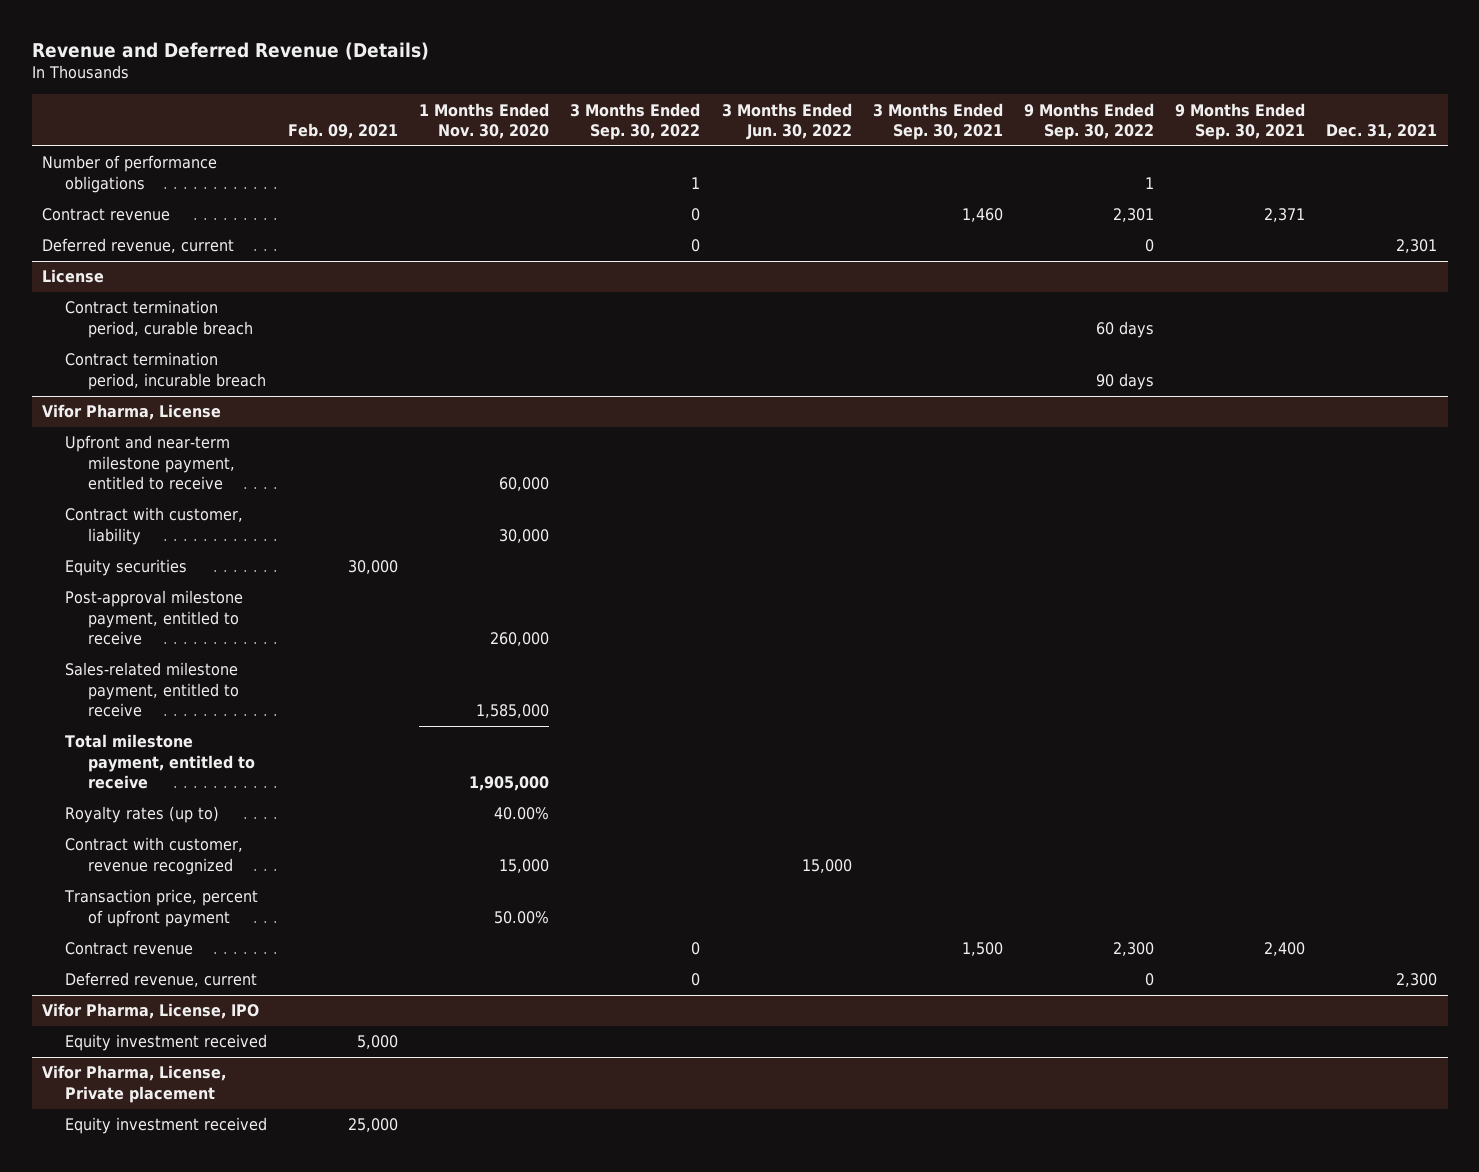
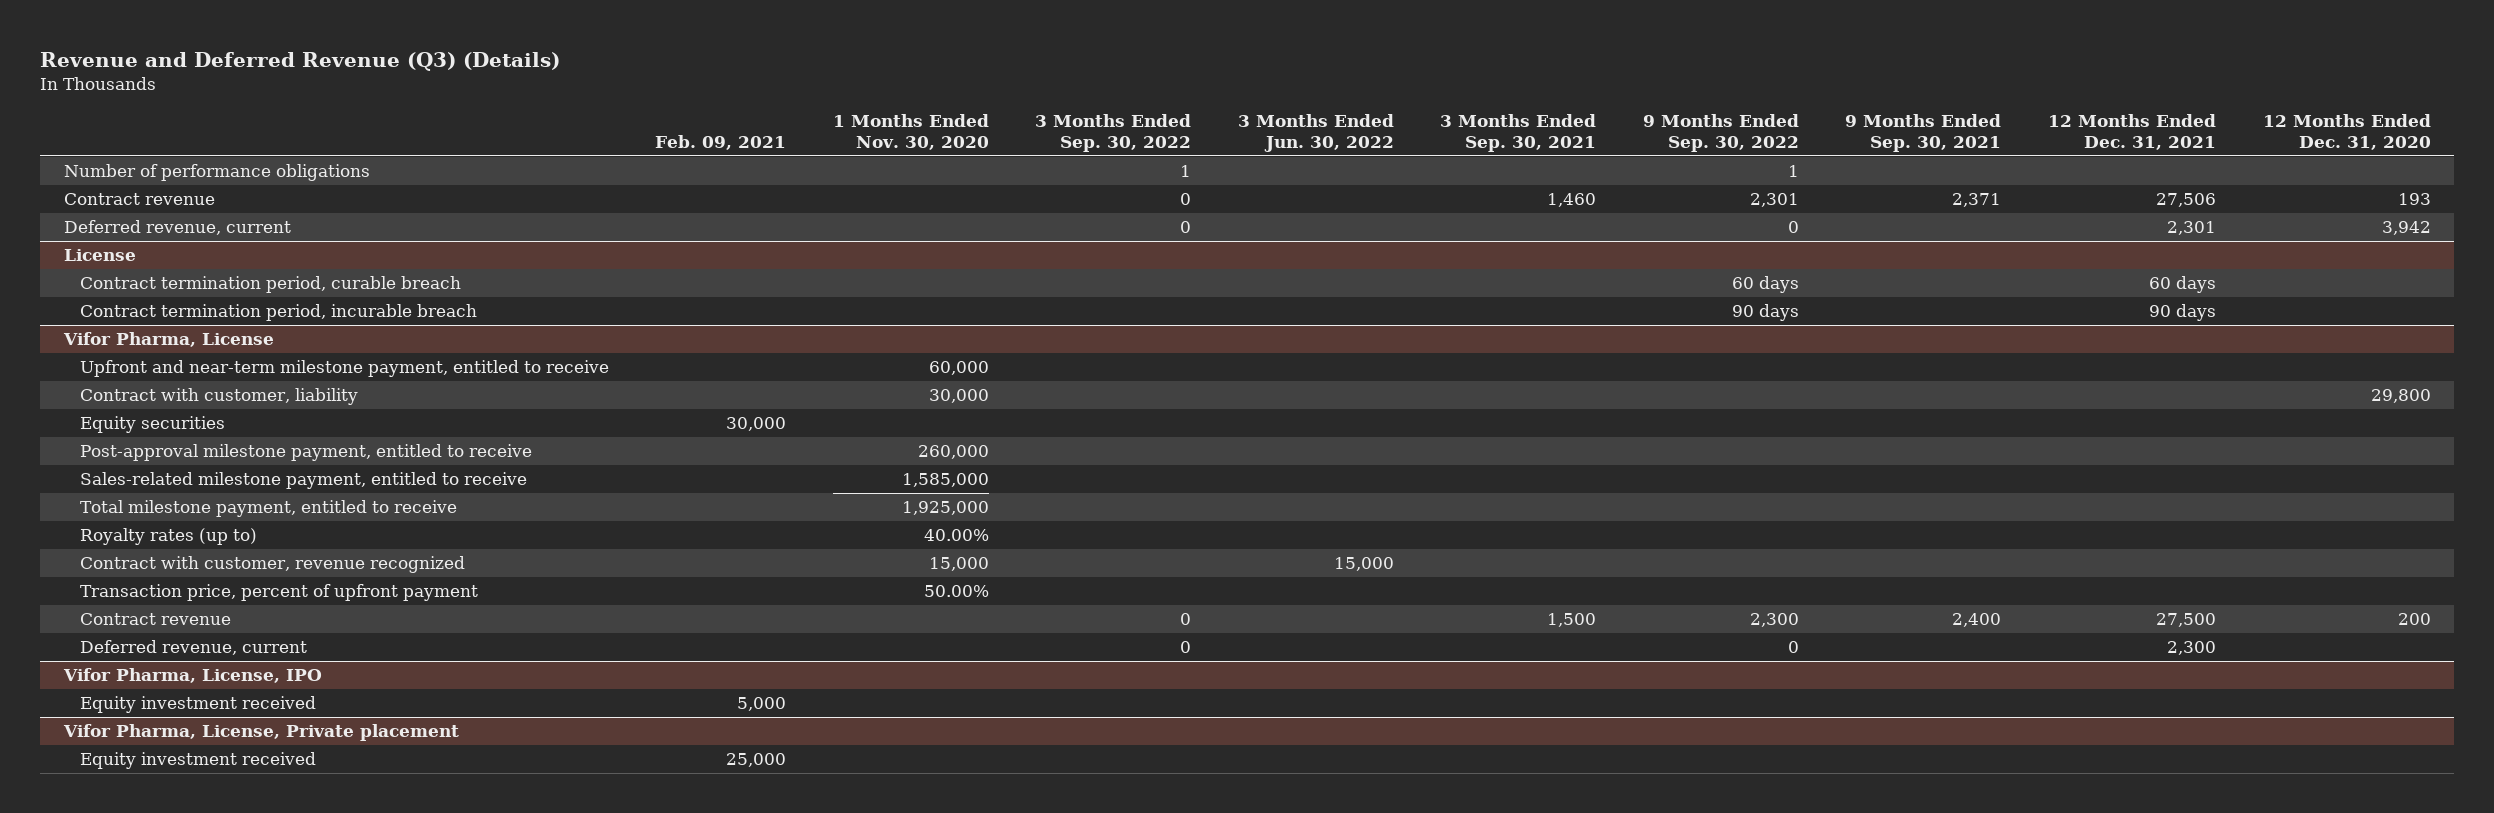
- Revenue and Deferred Revenue (Details)
+ Revenue and Deferred Revenue (Q3) (Details)
- | Feb. 09, 2021 | 1 Months Ended Nov. 30, 2020 | 3 Months Ended Sep. 30, 2022 | 3 Months Ended Jun. 30, 2022 | 3 Months Ended Sep. 30, 2021 | 9 Months Ended Sep. 30, 2022 | 9 Months Ended Sep. 30, 2021 | Dec. 31, 2021
+ | Feb. 09, 2021 | 1 Months Ended Nov. 30, 2020 | 3 Months Ended Sep. 30, 2022 | 3 Months Ended Jun. 30, 2022 | 3 Months Ended Sep. 30, 2021 | 9 Months Ended Sep. 30, 2022 | 9 Months Ended Sep. 30, 2021 | 12 Months Ended Dec. 31, 2021 | 12 Months Ended Dec. 31, 2020
@ Vifor Pharma, License
- Total milestone payment, entitled to receive | | 1,905,000 | | | | | |
+ Total milestone payment, entitled to receive | | 1,925,000 | | | | | | |

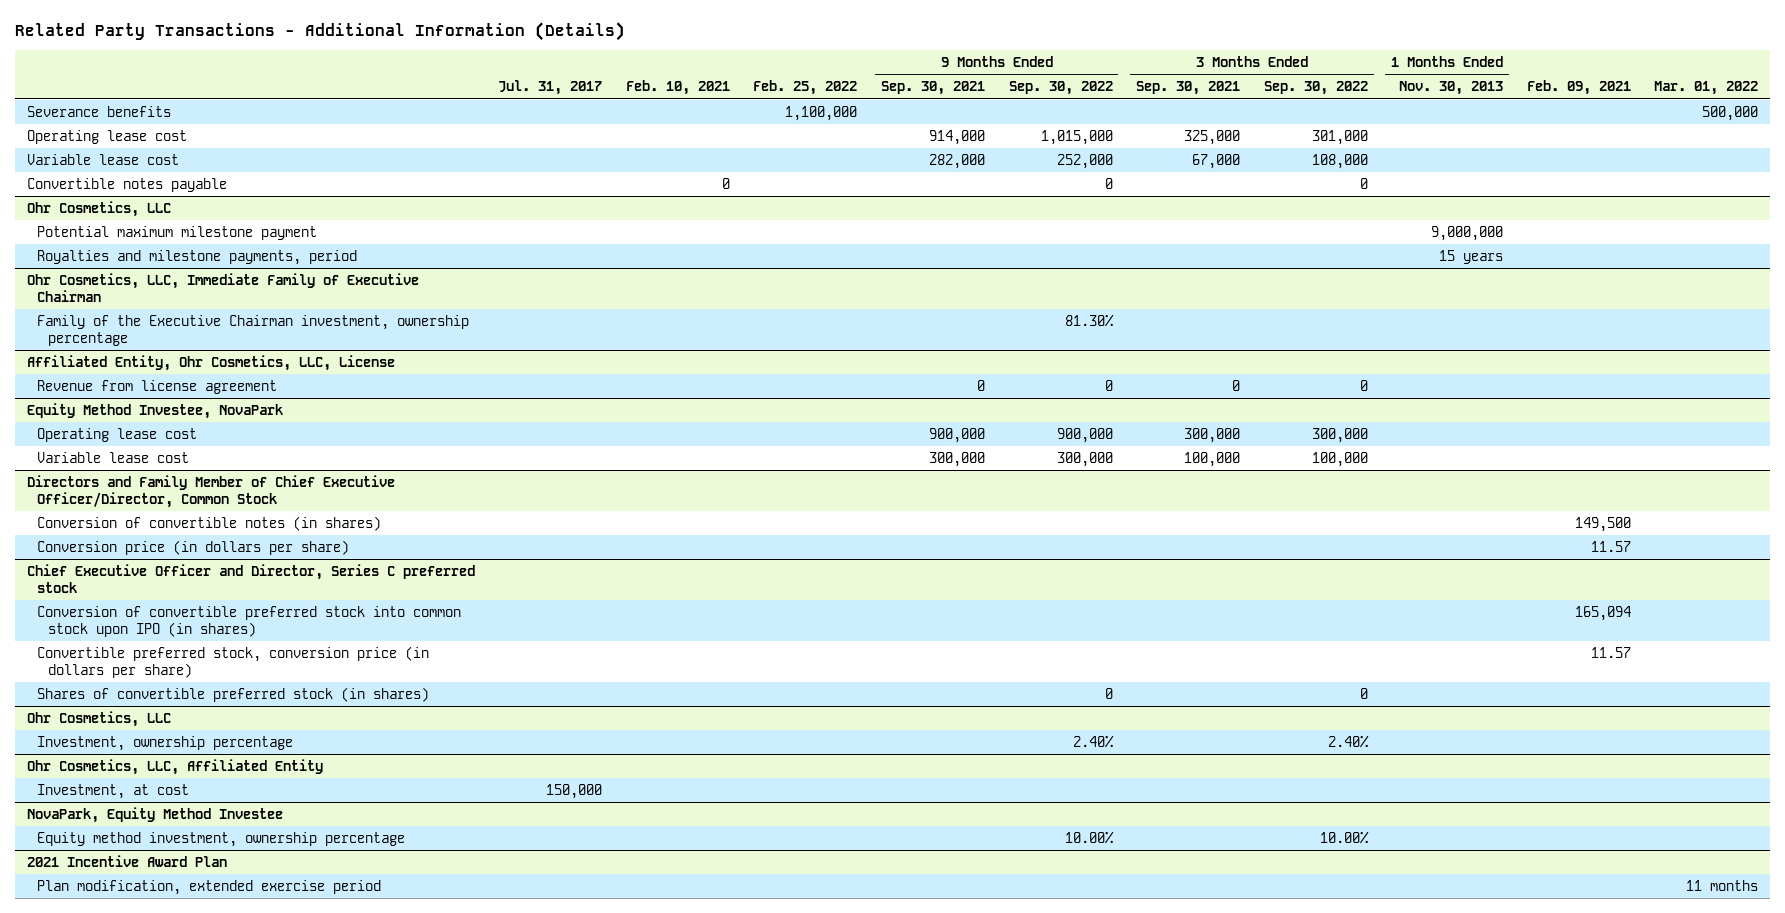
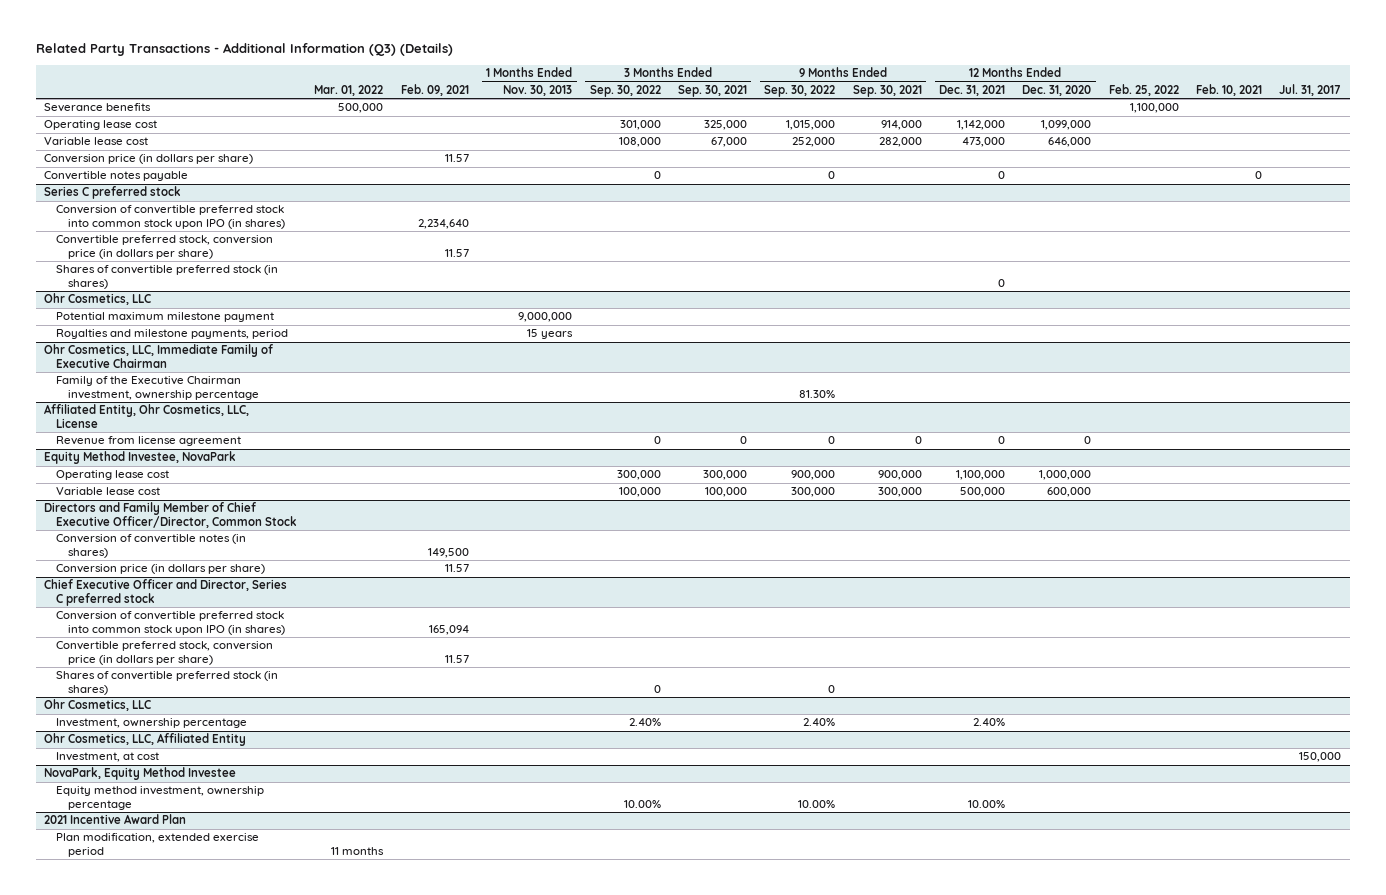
- Related Party Transactions - Additional Information (Details)
+ Related Party Transactions - Additional Information (Q3) (Details)
- | Jul. 31, 2017 | Feb. 10, 2021 | Feb. 25, 2022 | 9 Months Ended Sep. 30, 2021 | 9 Months Ended Sep. 30, 2022 | 3 Months Ended Sep. 30, 2021 | 3 Months Ended Sep. 30, 2022 | 1 Months Ended Nov. 30, 2013 | Feb. 09, 2021 | Mar. 01, 2022
+ | Mar. 01, 2022 | Feb. 09, 2021 | 1 Months Ended Nov. 30, 2013 | 3 Months Ended Sep. 30, 2022 | 3 Months Ended Sep. 30, 2021 | 9 Months Ended Sep. 30, 2022 | 9 Months Ended Sep. 30, 2021 | 12 Months Ended Dec. 31, 2021 | 12 Months Ended Dec. 31, 2020 | Feb. 25, 2022 | Feb. 10, 2021 | Jul. 31, 2017
+ Conversion price (in dollars per share) | | 11.57 | | | | | | | | | |
+ Series C preferred stock
+ Conversion of convertible preferred stock into common stock upon IPO (in shares) | | 2,234,640 | | | | | | | | | |
+ Convertible preferred stock, conversion price (in dollars per share) | | 11.57 | | | | | | | | | |
+ Shares of convertible preferred stock (in shares) | | | | | | | | 0 | | | |

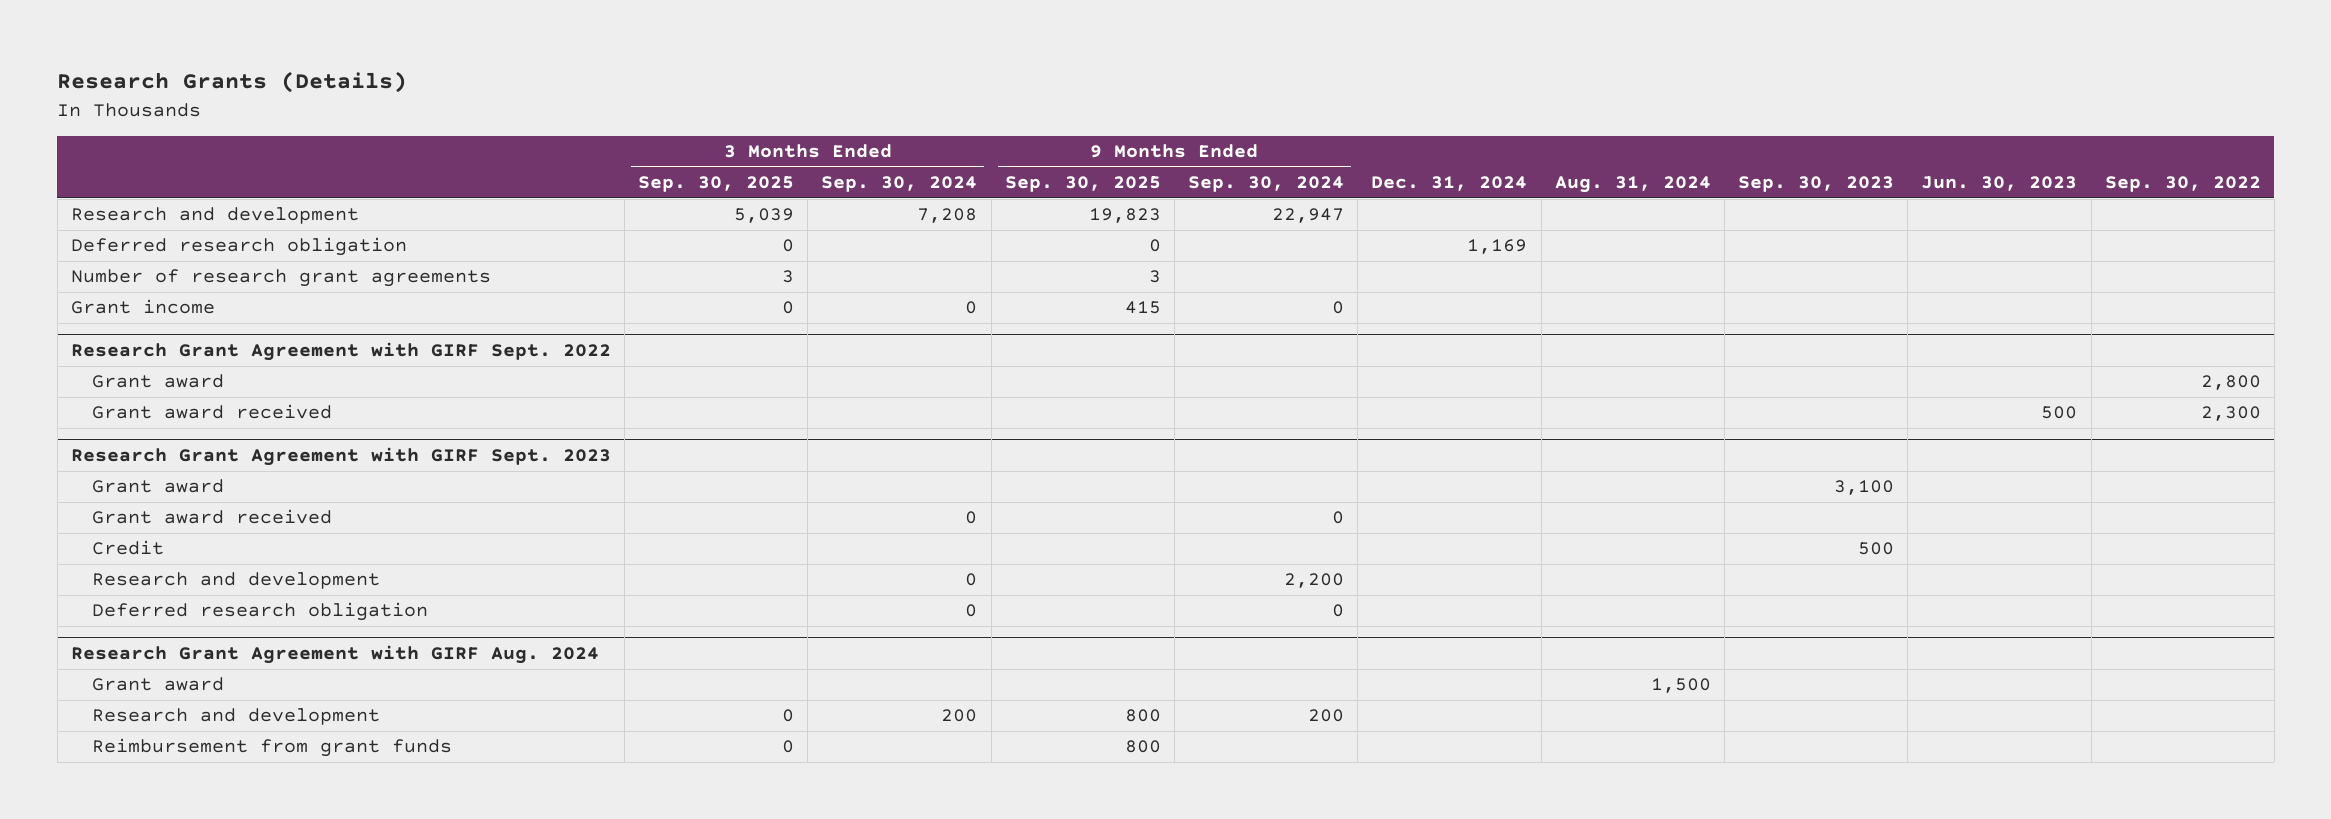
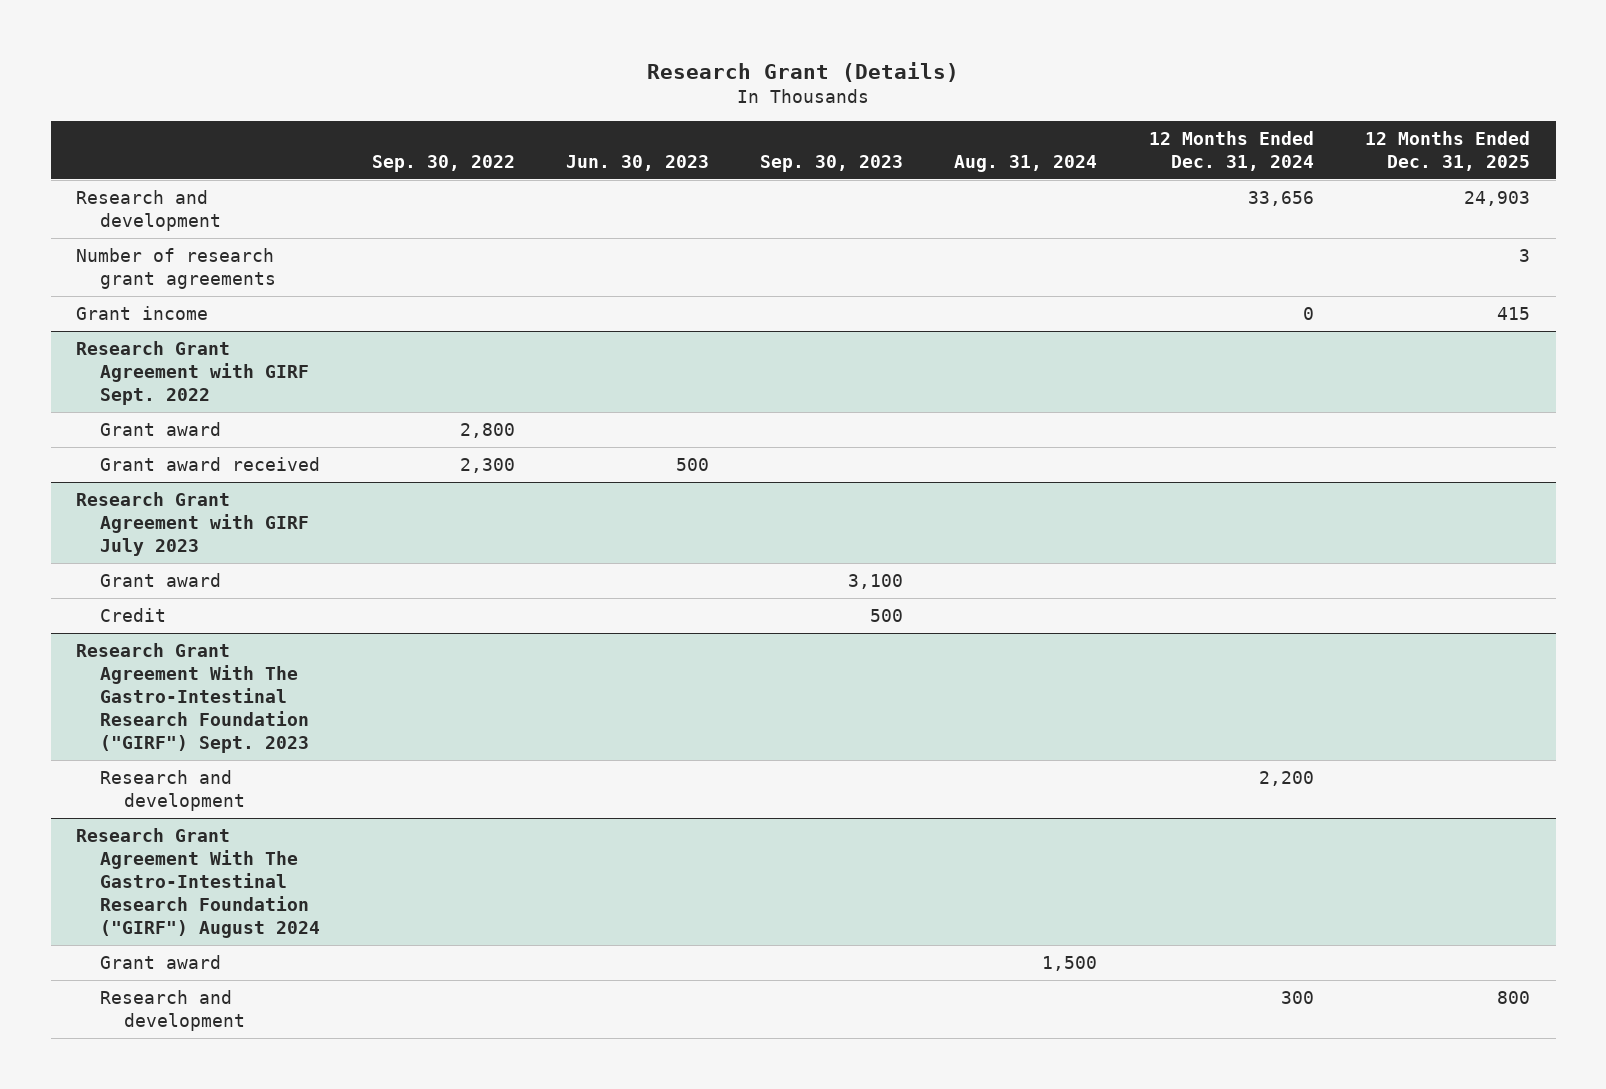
- Research Grants (Details)
+ Research Grant (Details)
- | 3 Months Ended Sep. 30, 2025 | 3 Months Ended Sep. 30, 2024 | 9 Months Ended Sep. 30, 2025 | 9 Months Ended Sep. 30, 2024 | Dec. 31, 2024 | Aug. 31, 2024 | Sep. 30, 2023 | Jun. 30, 2023 | Sep. 30, 2022
+ | Sep. 30, 2022 | Jun. 30, 2023 | Sep. 30, 2023 | Aug. 31, 2024 | 12 Months Ended Dec. 31, 2024 | 12 Months Ended Dec. 31, 2025
- Deferred research obligation | 0 | | 0 | | 1,169 | | | |
- Research Grant Agreement with GIRF Sept. 2023
- Grant award | | | | | | | 3,100 | |
- Grant award received | | 0 | | 0 | | | | |
- Credit | | | | | | | 500 | |
+ Research Grant Agreement with GIRF July 2023
+ Grant award | | | 3,100 | | |
+ Credit | | | 500 | | |
+ Research Grant Agreement With The Gastro-Intestinal Research Foundation ("GIRF") Sept. 2023
- Deferred research obligation | | 0 | | 0 | | | | |
- Research Grant Agreement with GIRF Aug. 2024
+ Research Grant Agreement With The Gastro-Intestinal Research Foundation ("GIRF") August 2024
- Reimbursement from grant funds | 0 | | 800 | | | | | |

